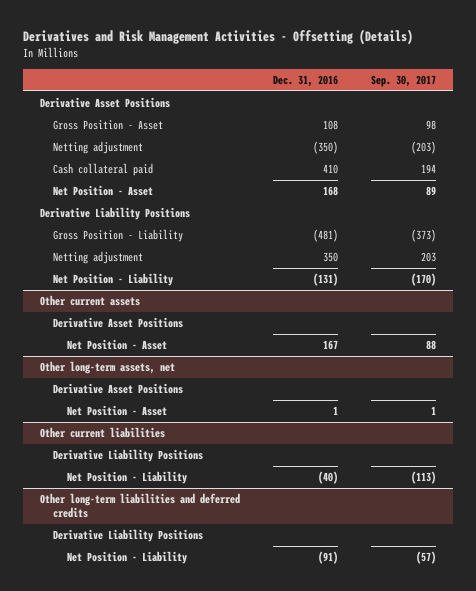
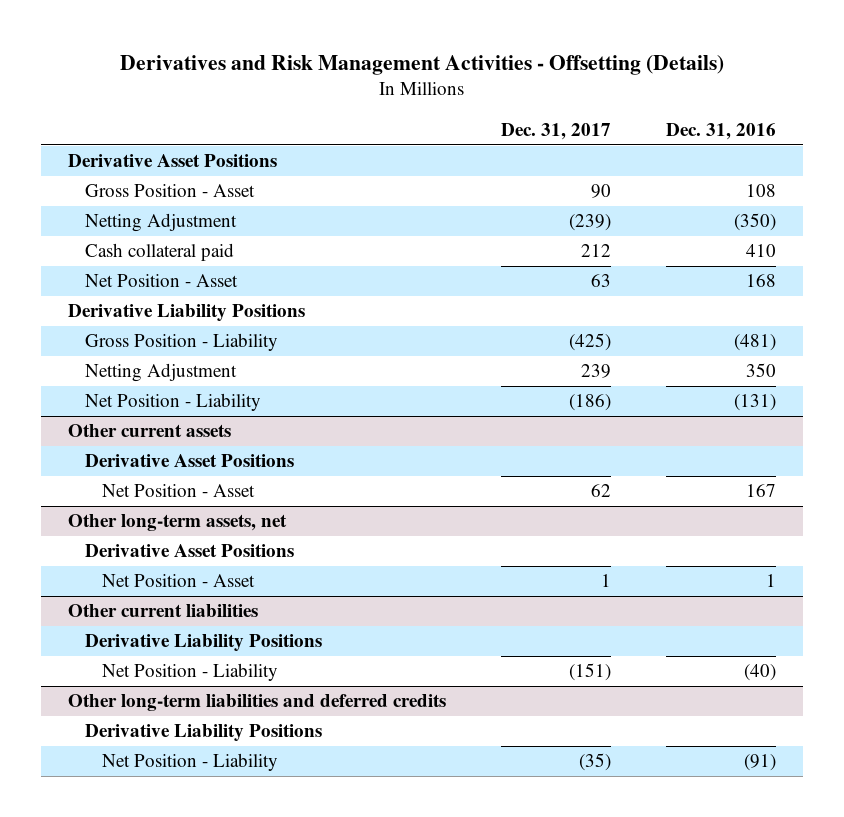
- | Dec. 31, 2016 | Sep. 30, 2017
+ | Dec. 31, 2017 | Dec. 31, 2016
- Netting adjustment | (350) | (203)
+ Netting Adjustment | (239) | (350)
- Netting adjustment | 350 | 203
+ Netting Adjustment | 239 | 350

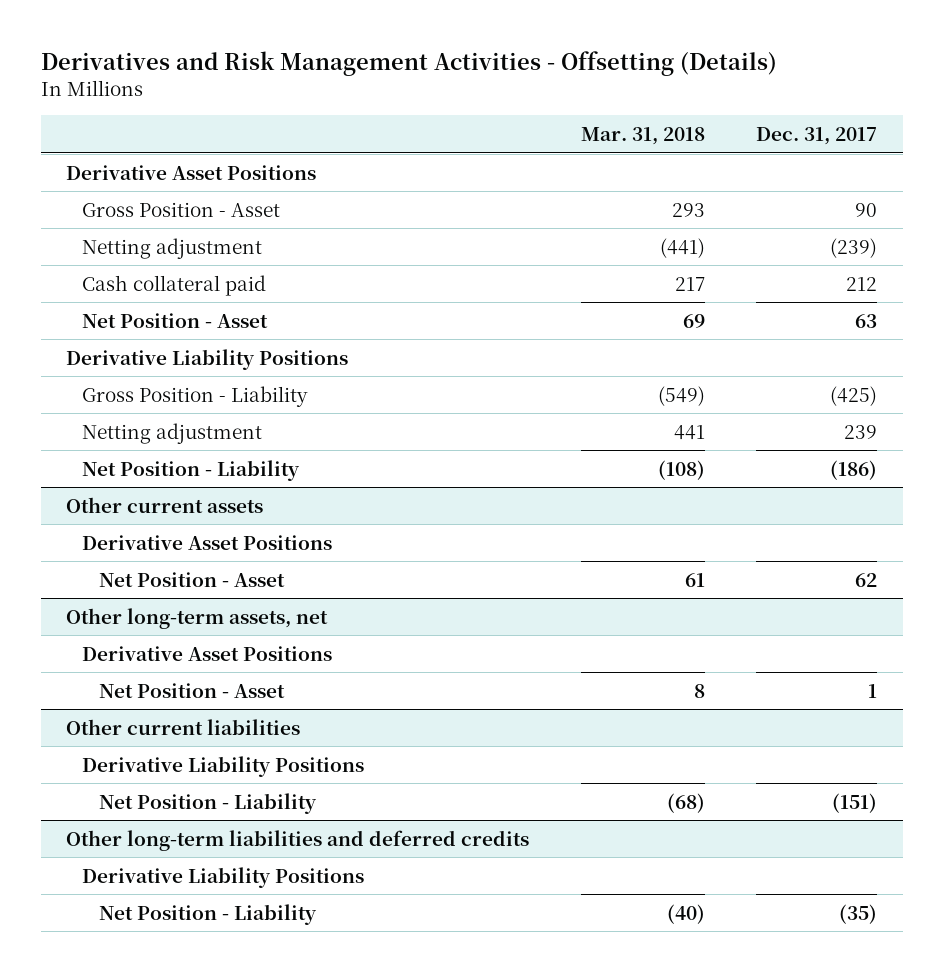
- | Dec. 31, 2017 | Dec. 31, 2016
+ | Mar. 31, 2018 | Dec. 31, 2017
- Netting Adjustment | (239) | (350)
+ Netting adjustment | (441) | (239)
- Netting Adjustment | 239 | 350
+ Netting adjustment | 441 | 239

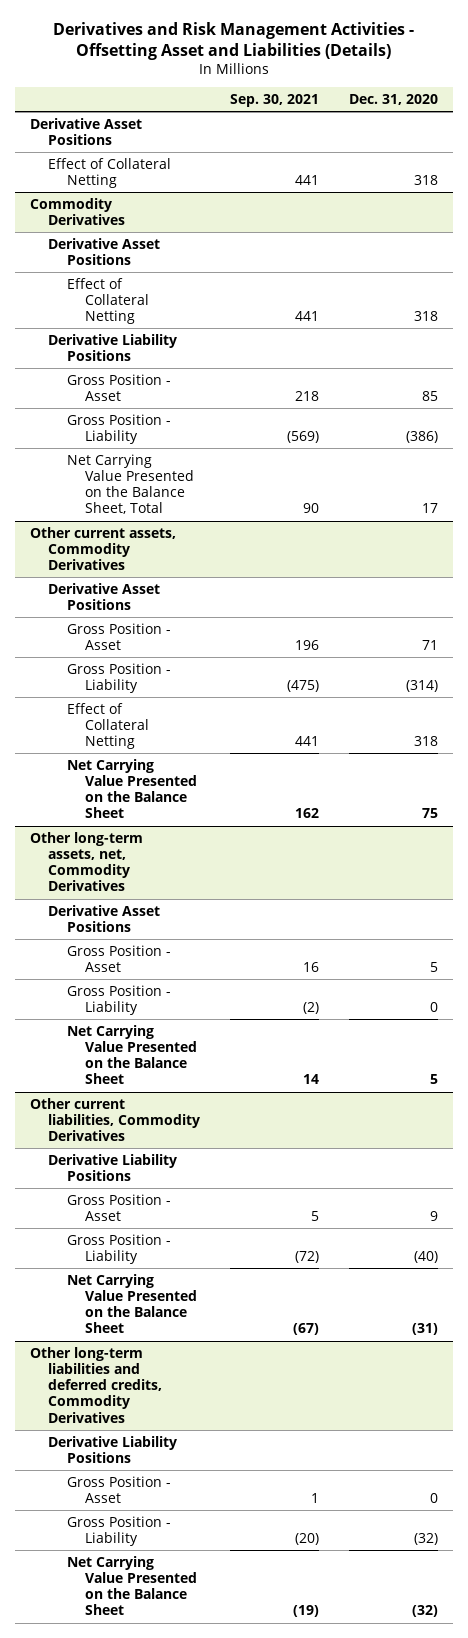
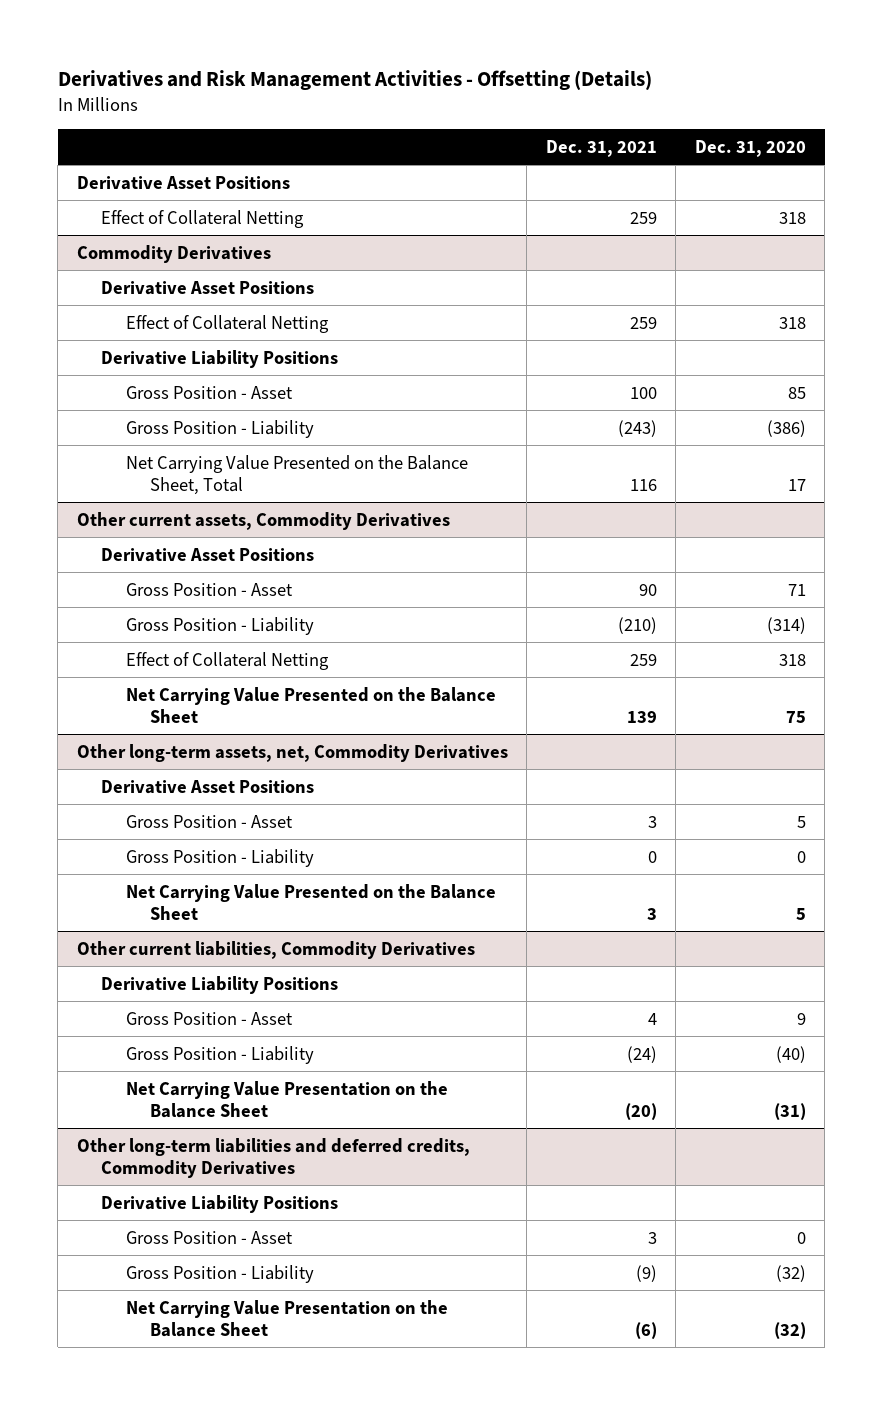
- Derivatives and Risk Management Activities - Offsetting Asset and Liabilities (Details)
+ Derivatives and Risk Management Activities - Offsetting (Details)
- | Sep. 30, 2021 | Dec. 31, 2020
+ | Dec. 31, 2021 | Dec. 31, 2020
@ Other current liabilities, Commodity Derivatives
- Net Carrying Value Presented on the Balance Sheet | (67) | (31)
+ Net Carrying Value Presentation on the Balance Sheet | (20) | (31)
@ Other long-term liabilities and deferred credits, Commodity Derivatives
- Net Carrying Value Presented on the Balance Sheet | (19) | (32)
+ Net Carrying Value Presentation on the Balance Sheet | (6) | (32)

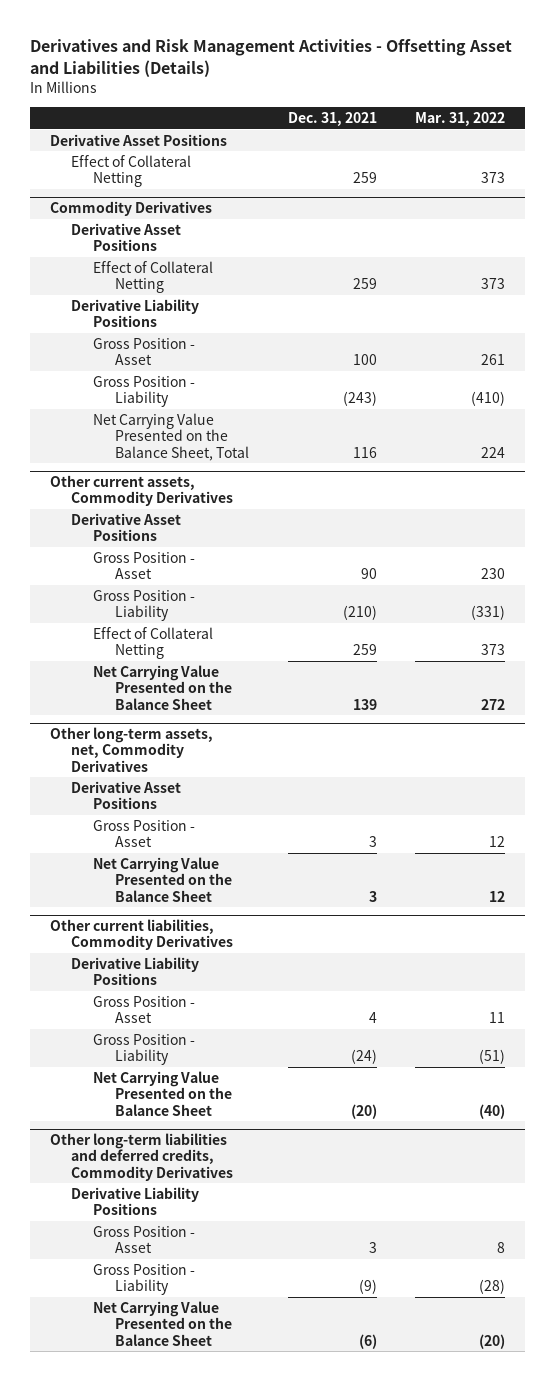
- Derivatives and Risk Management Activities - Offsetting (Details)
+ Derivatives and Risk Management Activities - Offsetting Asset and Liabilities (Details)
- | Dec. 31, 2021 | Dec. 31, 2020
+ | Dec. 31, 2021 | Mar. 31, 2022
@ Other long-term assets, net, Commodity Derivatives
- Gross Position - Liability | 0 | 0
@ Other current liabilities, Commodity Derivatives
- Net Carrying Value Presentation on the Balance Sheet | (20) | (31)
+ Net Carrying Value Presented on the Balance Sheet | (20) | (40)
@ Other long-term liabilities and deferred credits, Commodity Derivatives
- Net Carrying Value Presentation on the Balance Sheet | (6) | (32)
+ Net Carrying Value Presented on the Balance Sheet | (6) | (20)

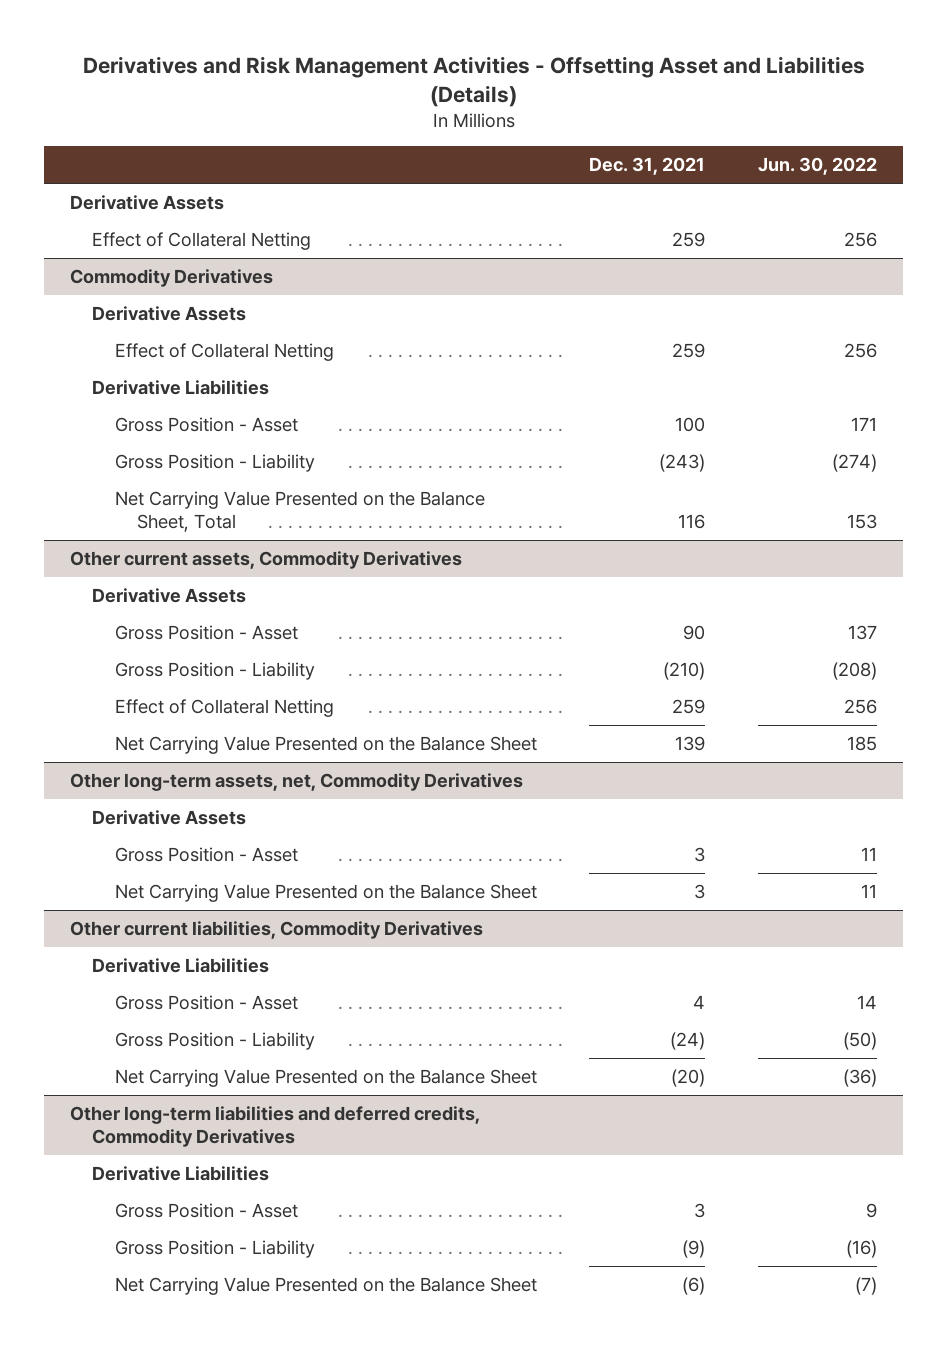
- | Dec. 31, 2021 | Mar. 31, 2022
+ | Dec. 31, 2021 | Jun. 30, 2022
- Derivative Asset Positions
+ Derivative Assets
@ Commodity Derivatives
- Derivative Asset Positions
+ Derivative Assets
- Derivative Liability Positions
+ Derivative Liabilities
@ Other current assets, Commodity Derivatives
- Derivative Asset Positions
+ Derivative Assets
@ Other long-term assets, net, Commodity Derivatives
- Derivative Asset Positions
+ Derivative Assets
@ Other current liabilities, Commodity Derivatives
- Derivative Liability Positions
+ Derivative Liabilities
@ Other long-term liabilities and deferred credits, Commodity Derivatives
- Derivative Liability Positions
+ Derivative Liabilities

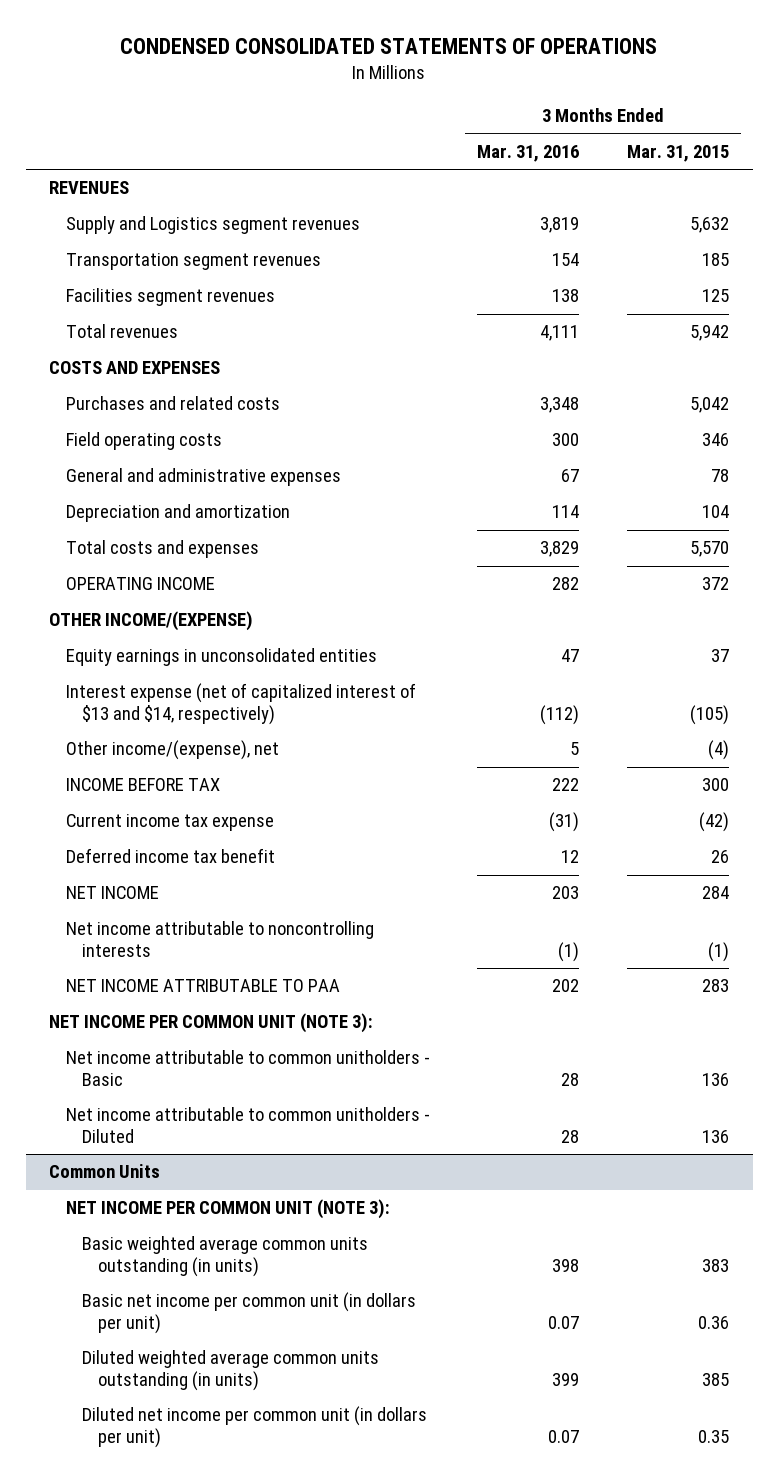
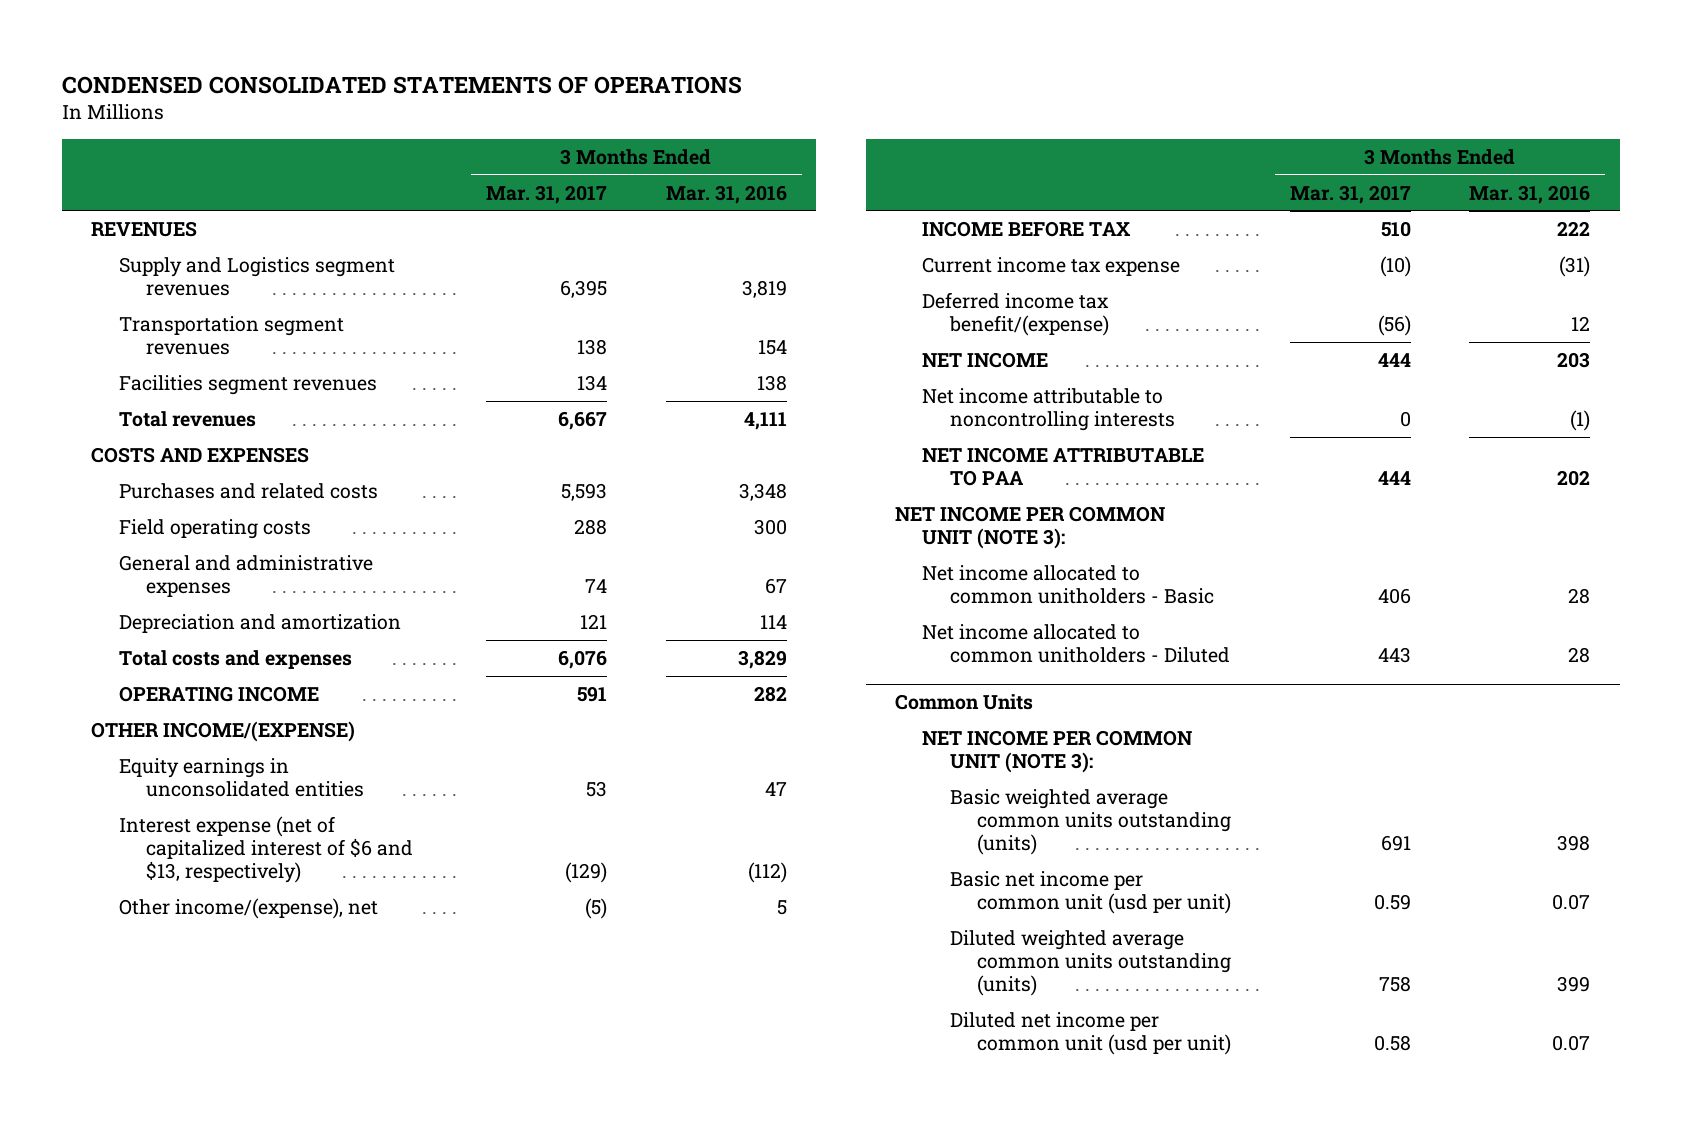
- | 3 Months Ended Mar. 31, 2016 | 3 Months Ended Mar. 31, 2015
+ | 3 Months Ended Mar. 31, 2017 | 3 Months Ended Mar. 31, 2016
- Interest expense (net of capitalized interest of $13 and $14, respectively) | (112) | (105)
+ Interest expense (net of capitalized interest of $6 and $13, respectively) | (129) | (112)
- Deferred income tax benefit | 12 | 26
+ Deferred income tax benefit/(expense) | (56) | 12
- Net income attributable to common unitholders - Basic | 28 | 136
- Net income attributable to common unitholders - Diluted | 28 | 136
+ Net income allocated to common unitholders - Basic | 406 | 28
+ Net income allocated to common unitholders - Diluted | 443 | 28
@ Common Units
- Basic weighted average common units outstanding (in units) | 398 | 383
- Basic net income per common unit (in dollars per unit) | 0.07 | 0.36
- Diluted weighted average common units outstanding (in units) | 399 | 385
- Diluted net income per common unit (in dollars per unit) | 0.07 | 0.35
+ Basic weighted average common units outstanding (units) | 691 | 398
+ Basic net income per common unit (usd per unit) | 0.59 | 0.07
+ Diluted weighted average common units outstanding (units) | 758 | 399
+ Diluted net income per common unit (usd per unit) | 0.58 | 0.07

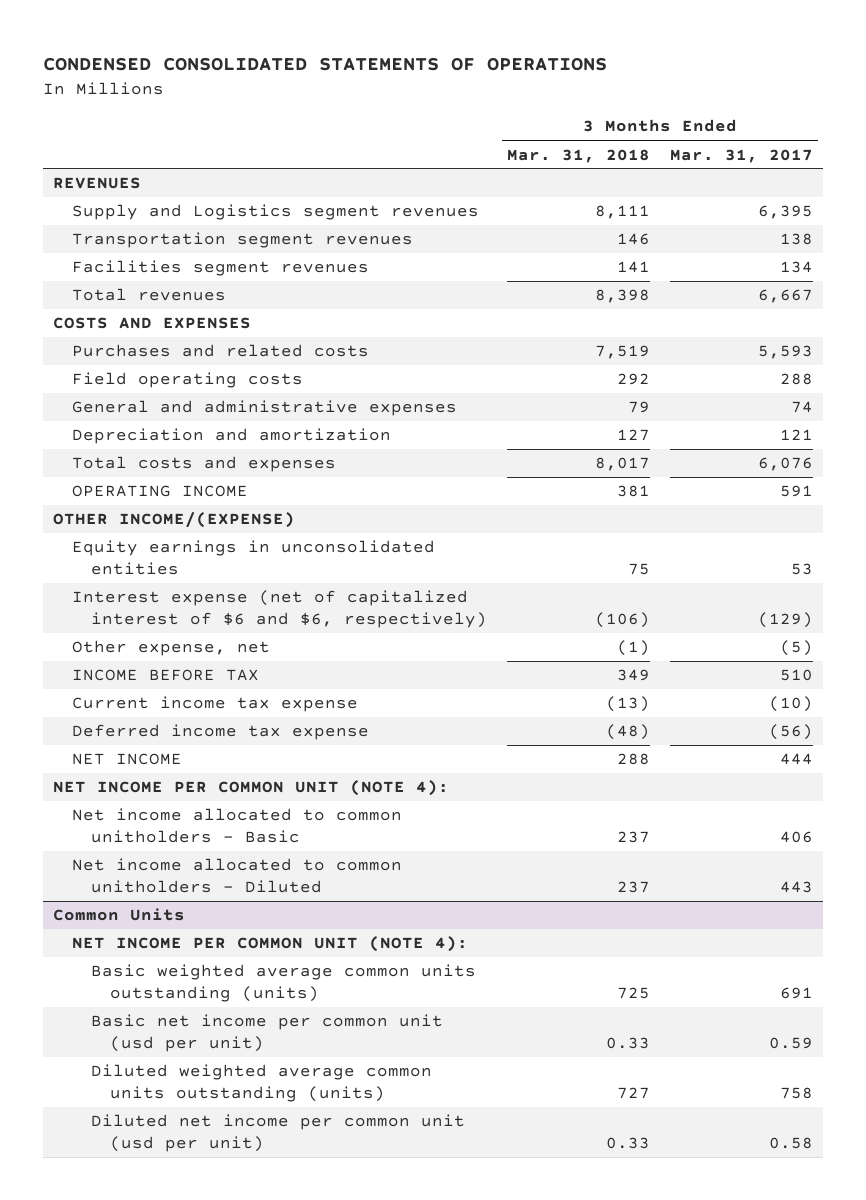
- | 3 Months Ended Mar. 31, 2017 | 3 Months Ended Mar. 31, 2016
+ | 3 Months Ended Mar. 31, 2018 | 3 Months Ended Mar. 31, 2017
- Interest expense (net of capitalized interest of $6 and $13, respectively) | (129) | (112)
- Other income/(expense), net | (5) | 5
+ Interest expense (net of capitalized interest of $6 and $6, respectively) | (106) | (129)
+ Other expense, net | (1) | (5)
- Deferred income tax benefit/(expense) | (56) | 12
+ Deferred income tax expense | (48) | (56)
- Net income attributable to noncontrolling interests | 0 | (1)
- NET INCOME ATTRIBUTABLE TO PAA | 444 | 202
- NET INCOME PER COMMON UNIT (NOTE 3):
+ NET INCOME PER COMMON UNIT (NOTE 4):
@ Common Units
- NET INCOME PER COMMON UNIT (NOTE 3):
+ NET INCOME PER COMMON UNIT (NOTE 4):

